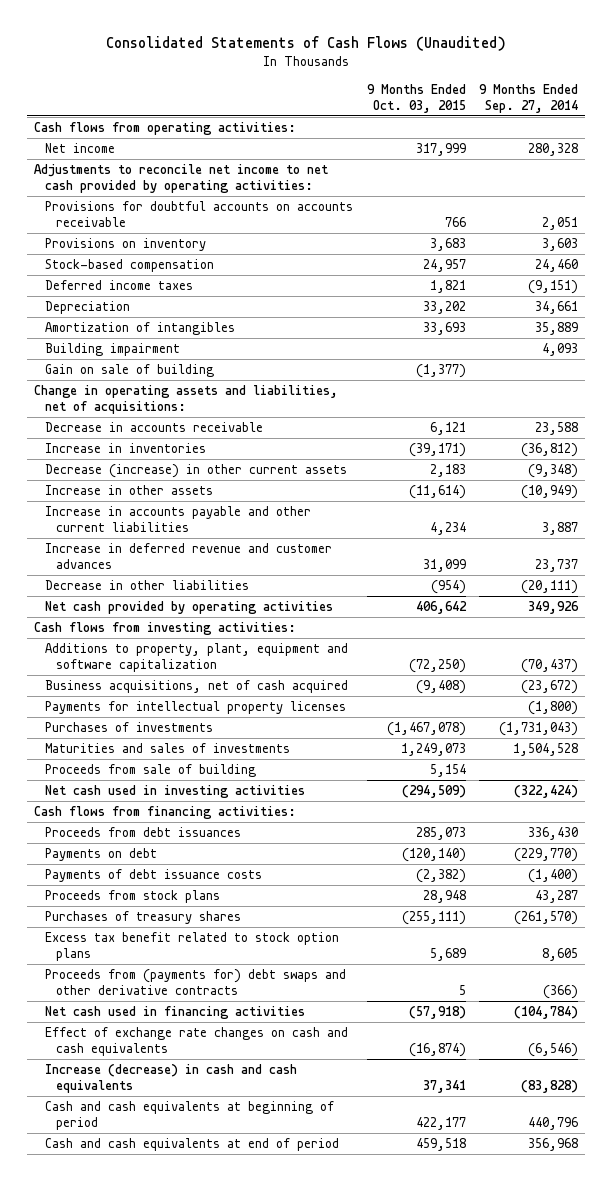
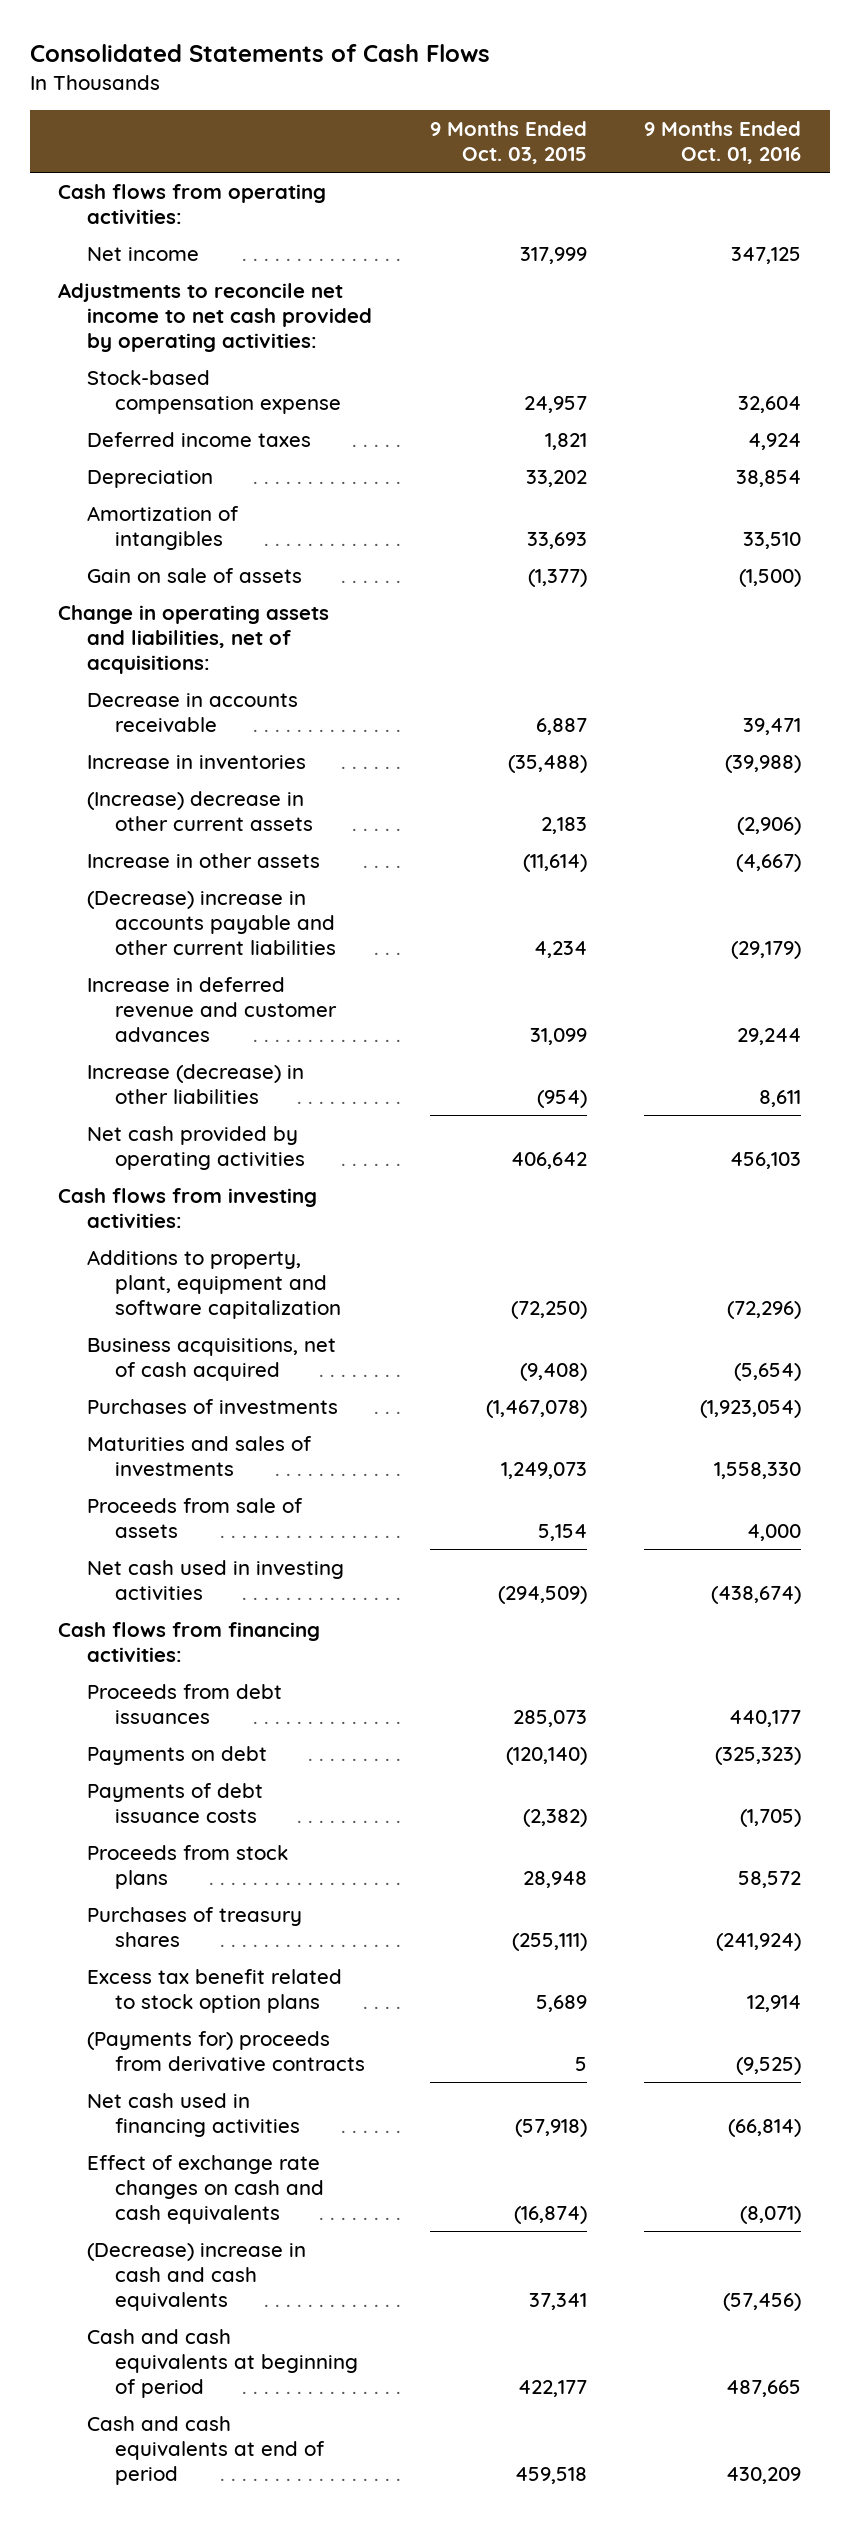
- Consolidated Statements of Cash Flows (Unaudited)
+ Consolidated Statements of Cash Flows
- | 9 Months Ended Oct. 03, 2015 | 9 Months Ended Sep. 27, 2014
+ | 9 Months Ended Oct. 03, 2015 | 9 Months Ended Oct. 01, 2016
- Provisions for doubtful accounts on accounts receivable | 766 | 2,051
- Provisions on inventory | 3,683 | 3,603
- Stock-based compensation | 24,957 | 24,460
+ Stock-based compensation expense | 24,957 | 32,604
- Building impairment | | 4,093
- Gain on sale of building | (1,377) |
+ Gain on sale of assets | (1,377) | (1,500)
- Decrease in accounts receivable | 6,121 | 23,588
- Increase in inventories | (39,171) | (36,812)
- Decrease (increase) in other current assets | 2,183 | (9,348)
+ Decrease in accounts receivable | 6,887 | 39,471
+ Increase in inventories | (35,488) | (39,988)
+ (Increase) decrease in other current assets | 2,183 | (2,906)
- Increase in accounts payable and other current liabilities | 4,234 | 3,887
+ (Decrease) increase in accounts payable and other current liabilities | 4,234 | (29,179)
- Decrease in other liabilities | (954) | (20,111)
+ Increase (decrease) in other liabilities | (954) | 8,611
- Payments for intellectual property licenses | | (1,800)
- Proceeds from sale of building | 5,154 |
+ Proceeds from sale of assets | 5,154 | 4,000
- Proceeds from (payments for) debt swaps and other derivative contracts | 5 | (366)
+ (Payments for) proceeds from derivative contracts | 5 | (9,525)
- Increase (decrease) in cash and cash equivalents | 37,341 | (83,828)
+ (Decrease) increase in cash and cash equivalents | 37,341 | (57,456)

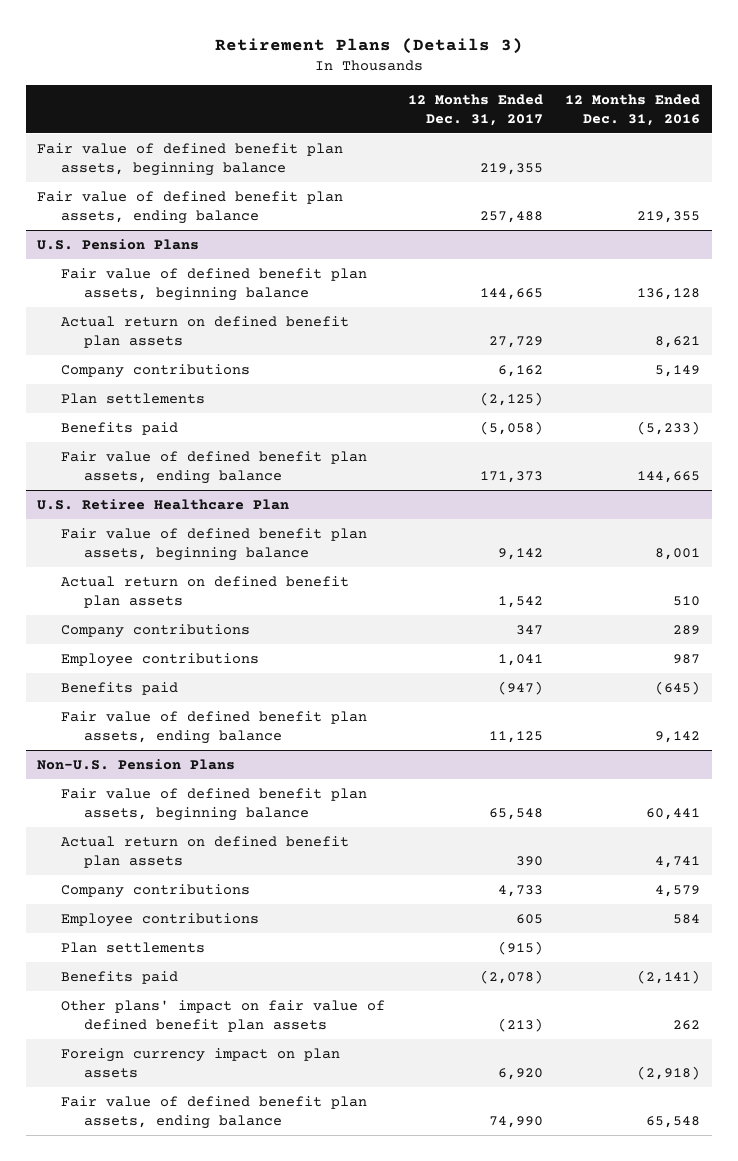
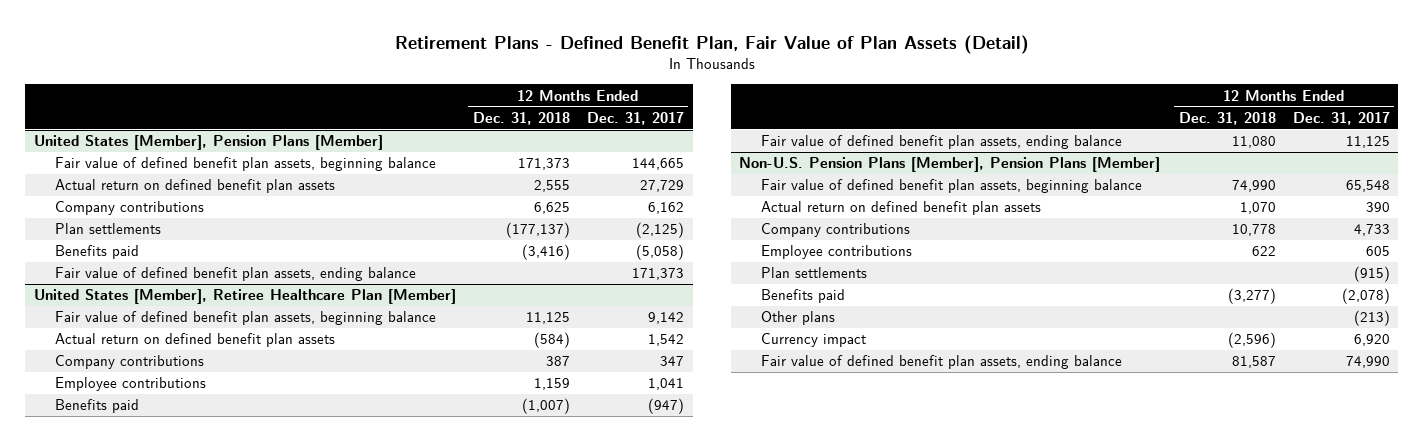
- Retirement Plans (Details 3)
+ Retirement Plans - Defined Benefit Plan, Fair Value of Plan Assets (Detail)
- | 12 Months Ended Dec. 31, 2017 | 12 Months Ended Dec. 31, 2016
+ | 12 Months Ended Dec. 31, 2018 | 12 Months Ended Dec. 31, 2017
- Fair value of defined benefit plan assets, beginning balance | 219,355 |
- Fair value of defined benefit plan assets, ending balance | 257,488 | 219,355
- U.S. Pension Plans
+ United States [Member], Pension Plans [Member]
- U.S. Retiree Healthcare Plan
+ United States [Member], Retiree Healthcare Plan [Member]
- Non-U.S. Pension Plans
+ Non-U.S. Pension Plans [Member], Pension Plans [Member]
- Other plans' impact on fair value of defined benefit plan assets | (213) | 262
- Foreign currency impact on plan assets | 6,920 | (2,918)
+ Other plans | | (213)
+ Currency impact | (2,596) | 6,920

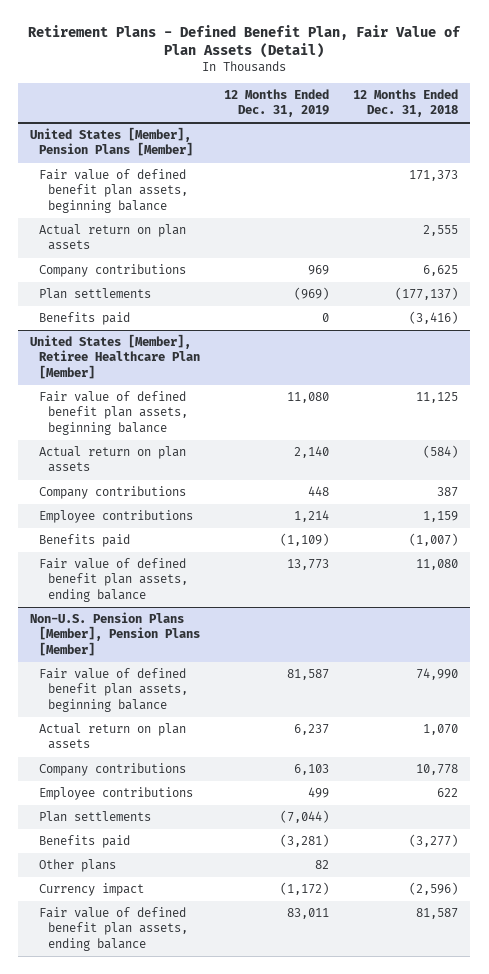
- | 12 Months Ended Dec. 31, 2018 | 12 Months Ended Dec. 31, 2017
+ | 12 Months Ended Dec. 31, 2019 | 12 Months Ended Dec. 31, 2018
@ United States [Member], Pension Plans [Member]
- Actual return on defined benefit plan assets | 2,555 | 27,729
+ Actual return on plan assets | | 2,555
- Fair value of defined benefit plan assets, ending balance | | 171,373
@ United States [Member], Retiree Healthcare Plan [Member]
- Actual return on defined benefit plan assets | (584) | 1,542
+ Actual return on plan assets | 2,140 | (584)
@ Non-U.S. Pension Plans [Member], Pension Plans [Member]
- Actual return on defined benefit plan assets | 1,070 | 390
+ Actual return on plan assets | 6,237 | 1,070

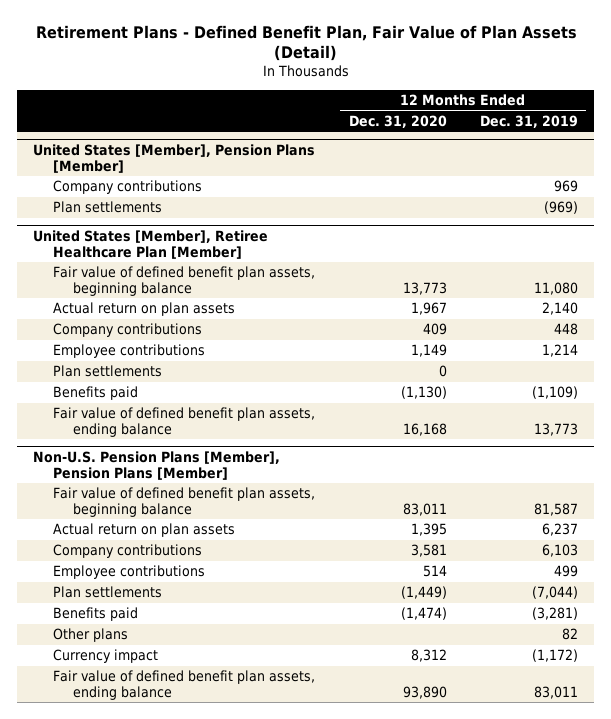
- | 12 Months Ended Dec. 31, 2019 | 12 Months Ended Dec. 31, 2018
+ | 12 Months Ended Dec. 31, 2020 | 12 Months Ended Dec. 31, 2019
@ United States [Member], Pension Plans [Member]
- Fair value of defined benefit plan assets, beginning balance | | 171,373
- Actual return on plan assets | | 2,555
- Benefits paid | 0 | (3,416)
@ United States [Member], Retiree Healthcare Plan [Member]
+ Plan settlements | 0 |

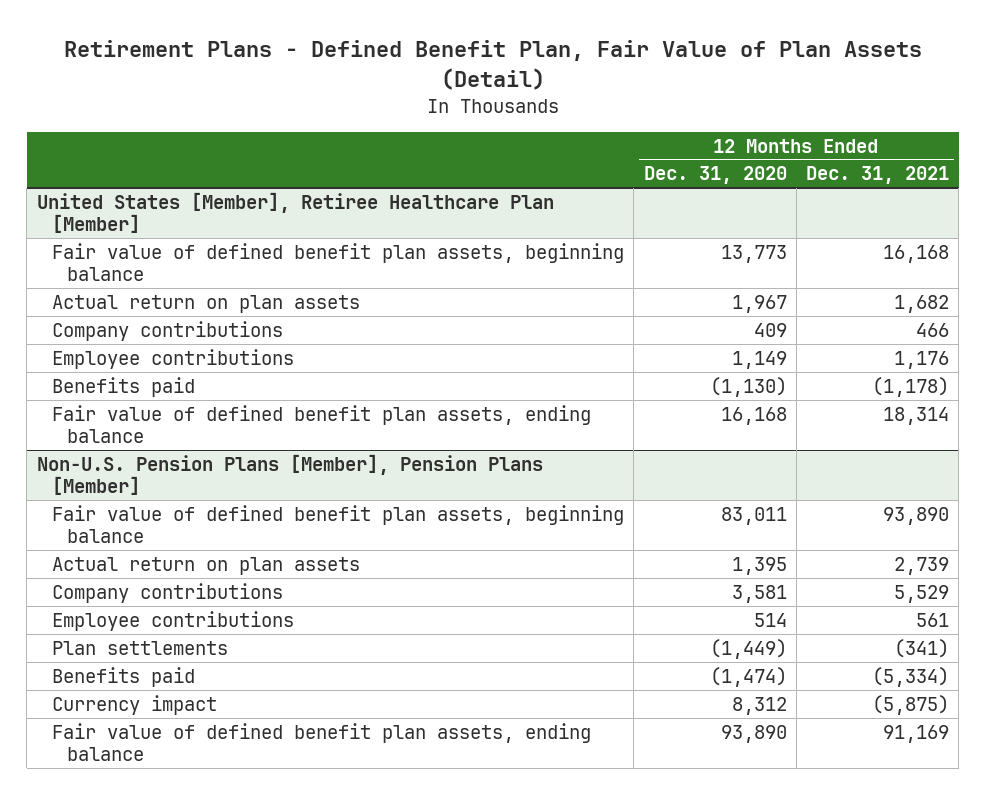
- | 12 Months Ended Dec. 31, 2020 | 12 Months Ended Dec. 31, 2019
+ | 12 Months Ended Dec. 31, 2020 | 12 Months Ended Dec. 31, 2021
- United States [Member], Pension Plans [Member]
- Company contributions | | 969
- Plan settlements | | (969)
@ United States [Member], Retiree Healthcare Plan [Member]
- Plan settlements | 0 |
@ Non-U.S. Pension Plans [Member], Pension Plans [Member]
- Other plans | | 82

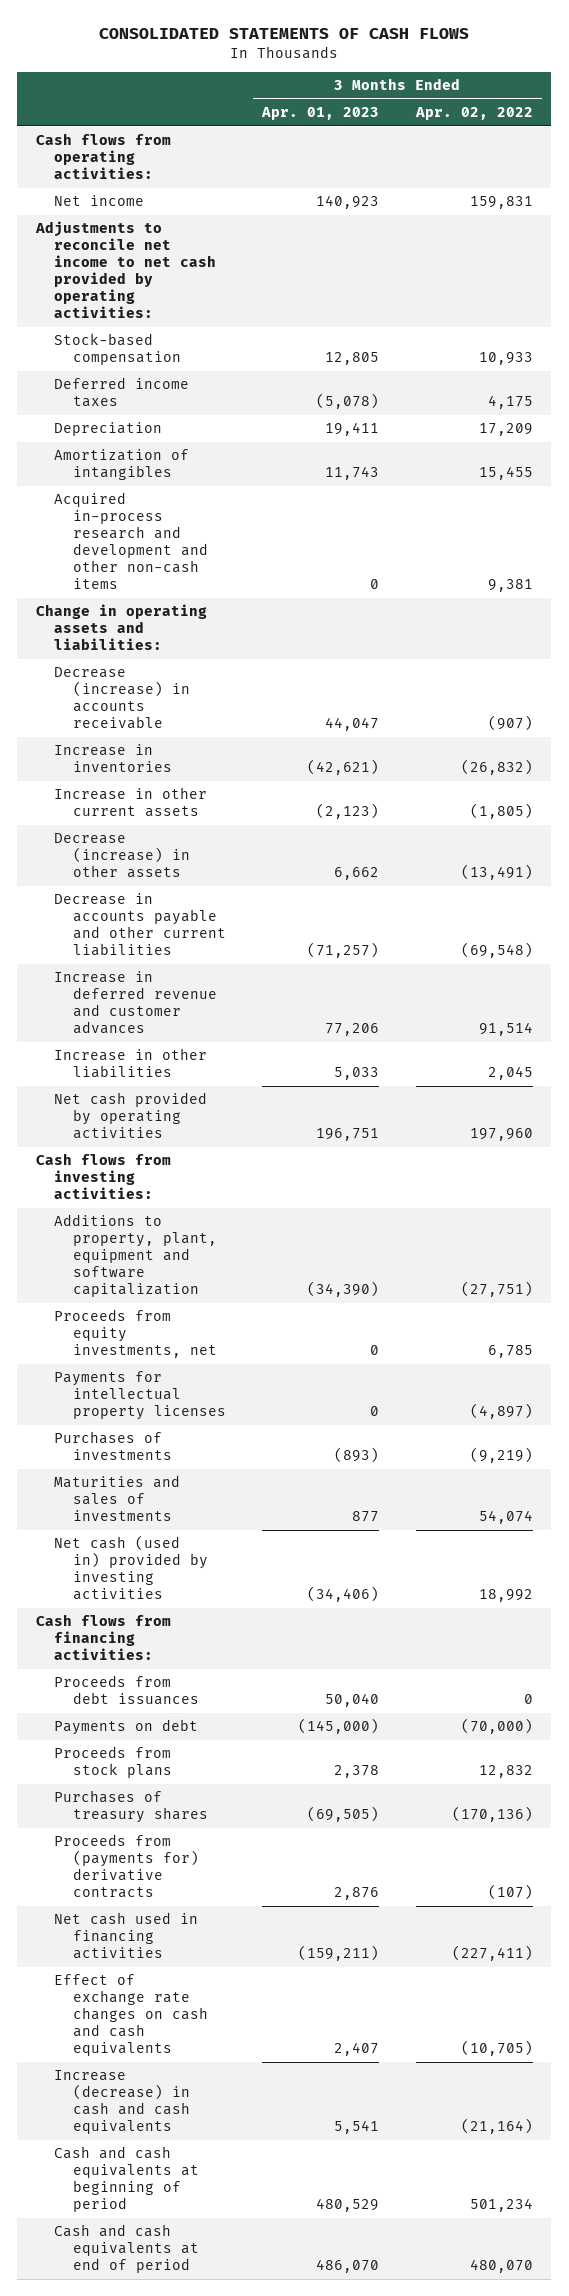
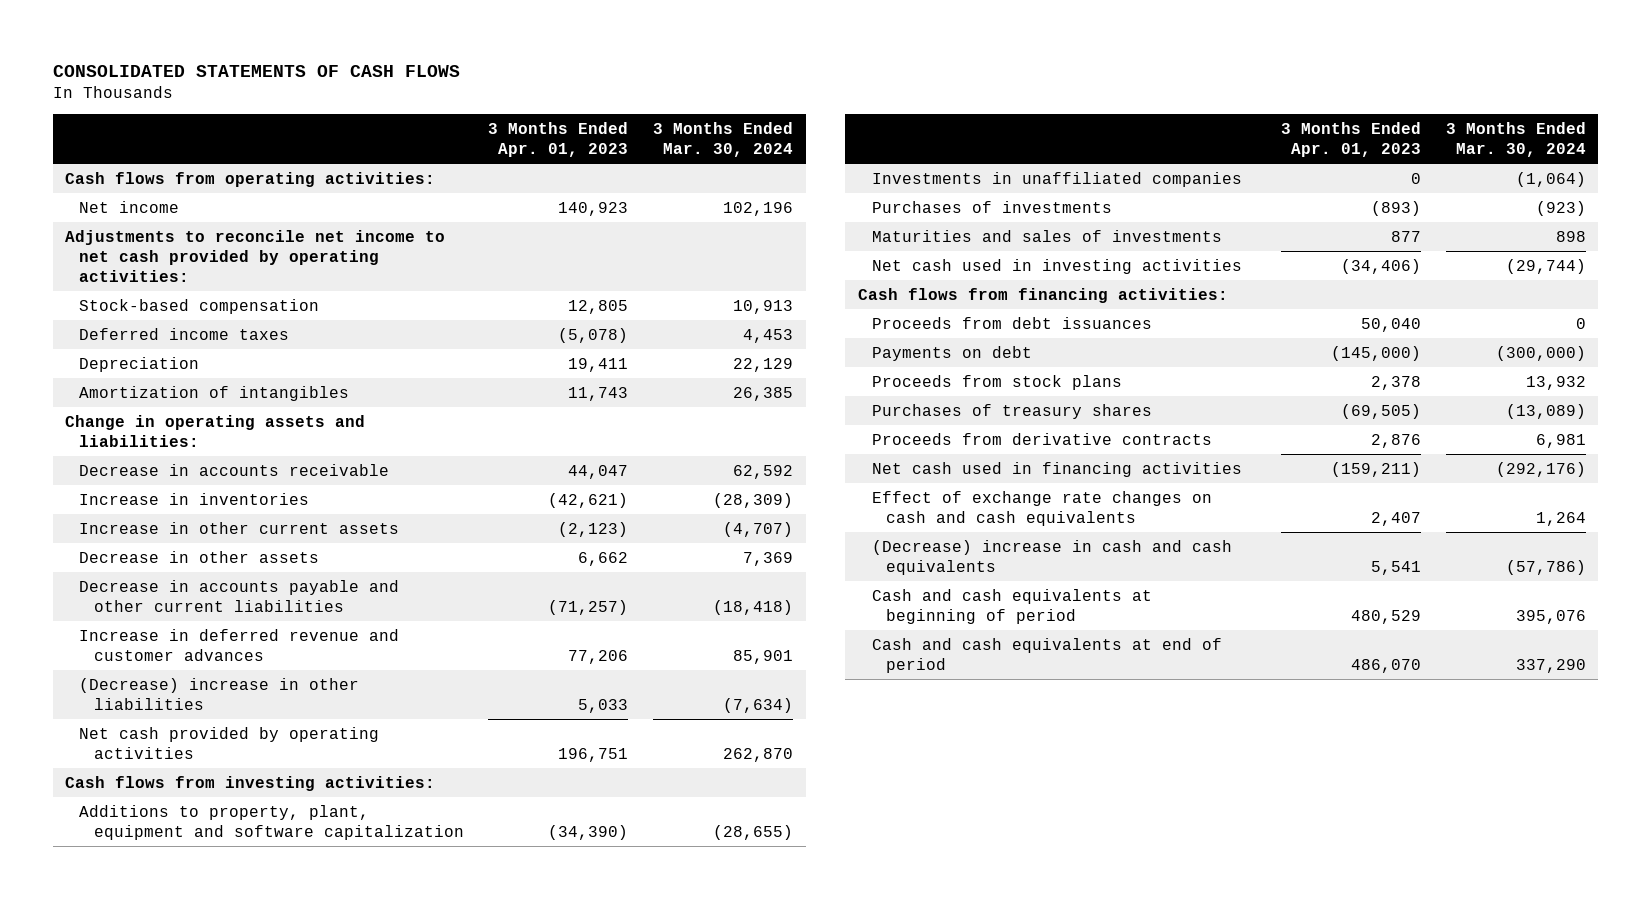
- | 3 Months Ended Apr. 01, 2023 | 3 Months Ended Apr. 02, 2022
+ | 3 Months Ended Apr. 01, 2023 | 3 Months Ended Mar. 30, 2024
- Acquired in-process research and development and other non-cash items | 0 | 9,381
- Decrease (increase) in accounts receivable | 44,047 | (907)
+ Decrease in accounts receivable | 44,047 | 62,592
- Decrease (increase) in other assets | 6,662 | (13,491)
+ Decrease in other assets | 6,662 | 7,369
- Increase in other liabilities | 5,033 | 2,045
+ (Decrease) increase in other liabilities | 5,033 | (7,634)
- Proceeds from equity investments, net | 0 | 6,785
- Payments for intellectual property licenses | 0 | (4,897)
+ Investments in unaffiliated companies | 0 | (1,064)
- Net cash (used in) provided by investing activities | (34,406) | 18,992
+ Net cash used in investing activities | (34,406) | (29,744)
- Proceeds from (payments for) derivative contracts | 2,876 | (107)
+ Proceeds from derivative contracts | 2,876 | 6,981
- Increase (decrease) in cash and cash equivalents | 5,541 | (21,164)
+ (Decrease) increase in cash and cash equivalents | 5,541 | (57,786)

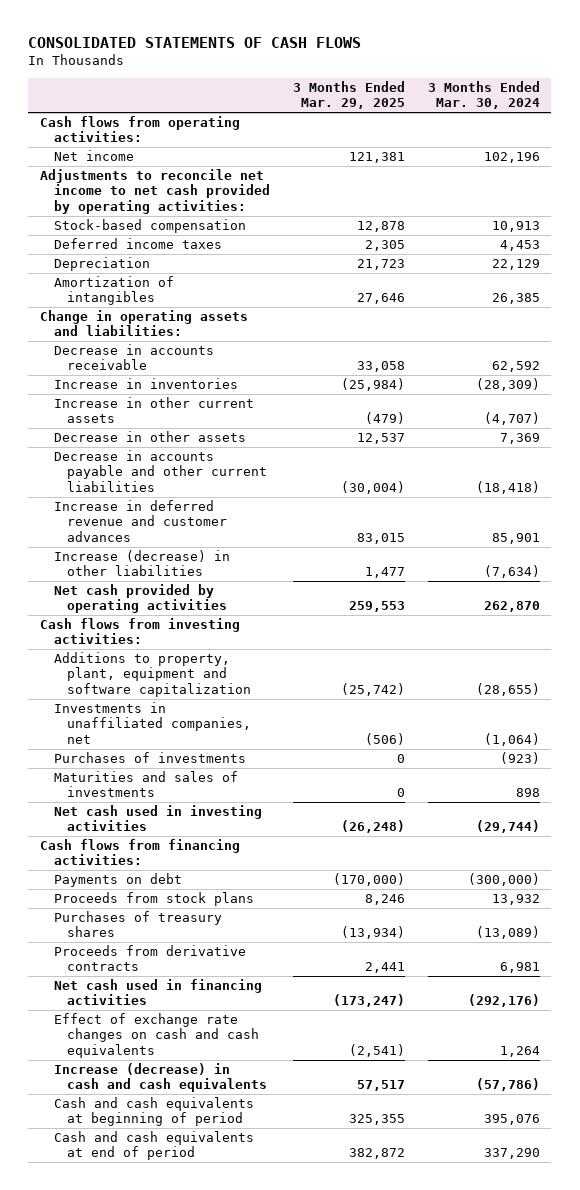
- | 3 Months Ended Apr. 01, 2023 | 3 Months Ended Mar. 30, 2024
+ | 3 Months Ended Mar. 29, 2025 | 3 Months Ended Mar. 30, 2024
- (Decrease) increase in other liabilities | 5,033 | (7,634)
+ Increase (decrease) in other liabilities | 1,477 | (7,634)
- Investments in unaffiliated companies | 0 | (1,064)
+ Investments in unaffiliated companies, net | (506) | (1,064)
- Proceeds from debt issuances | 50,040 | 0
- (Decrease) increase in cash and cash equivalents | 5,541 | (57,786)
+ Increase (decrease) in cash and cash equivalents | 57,517 | (57,786)

